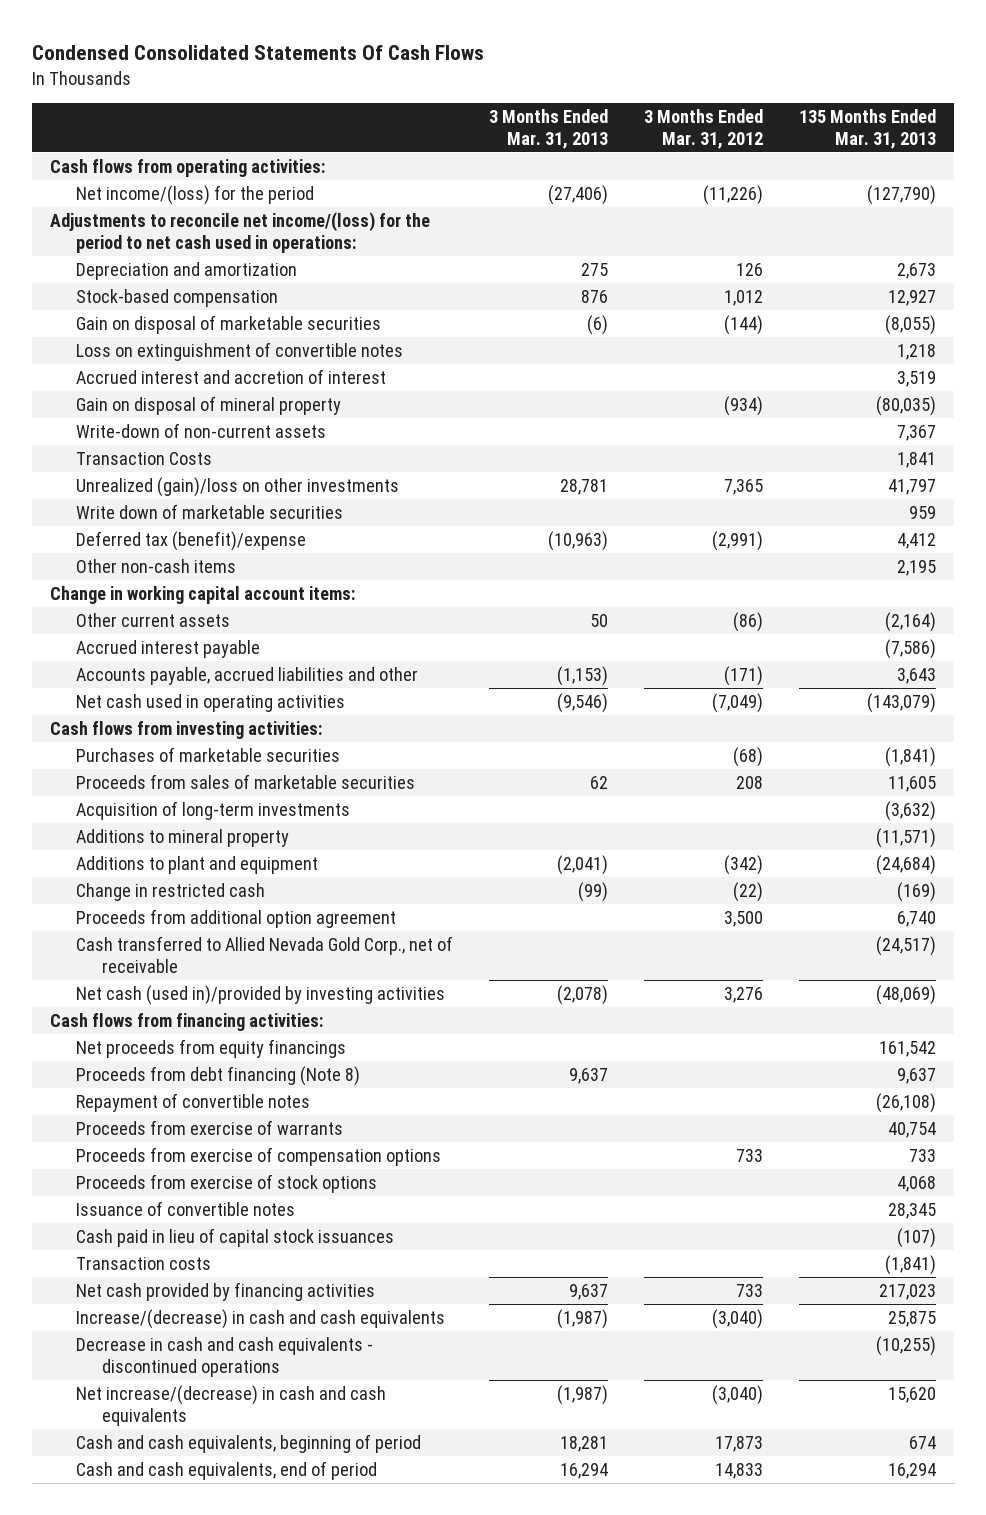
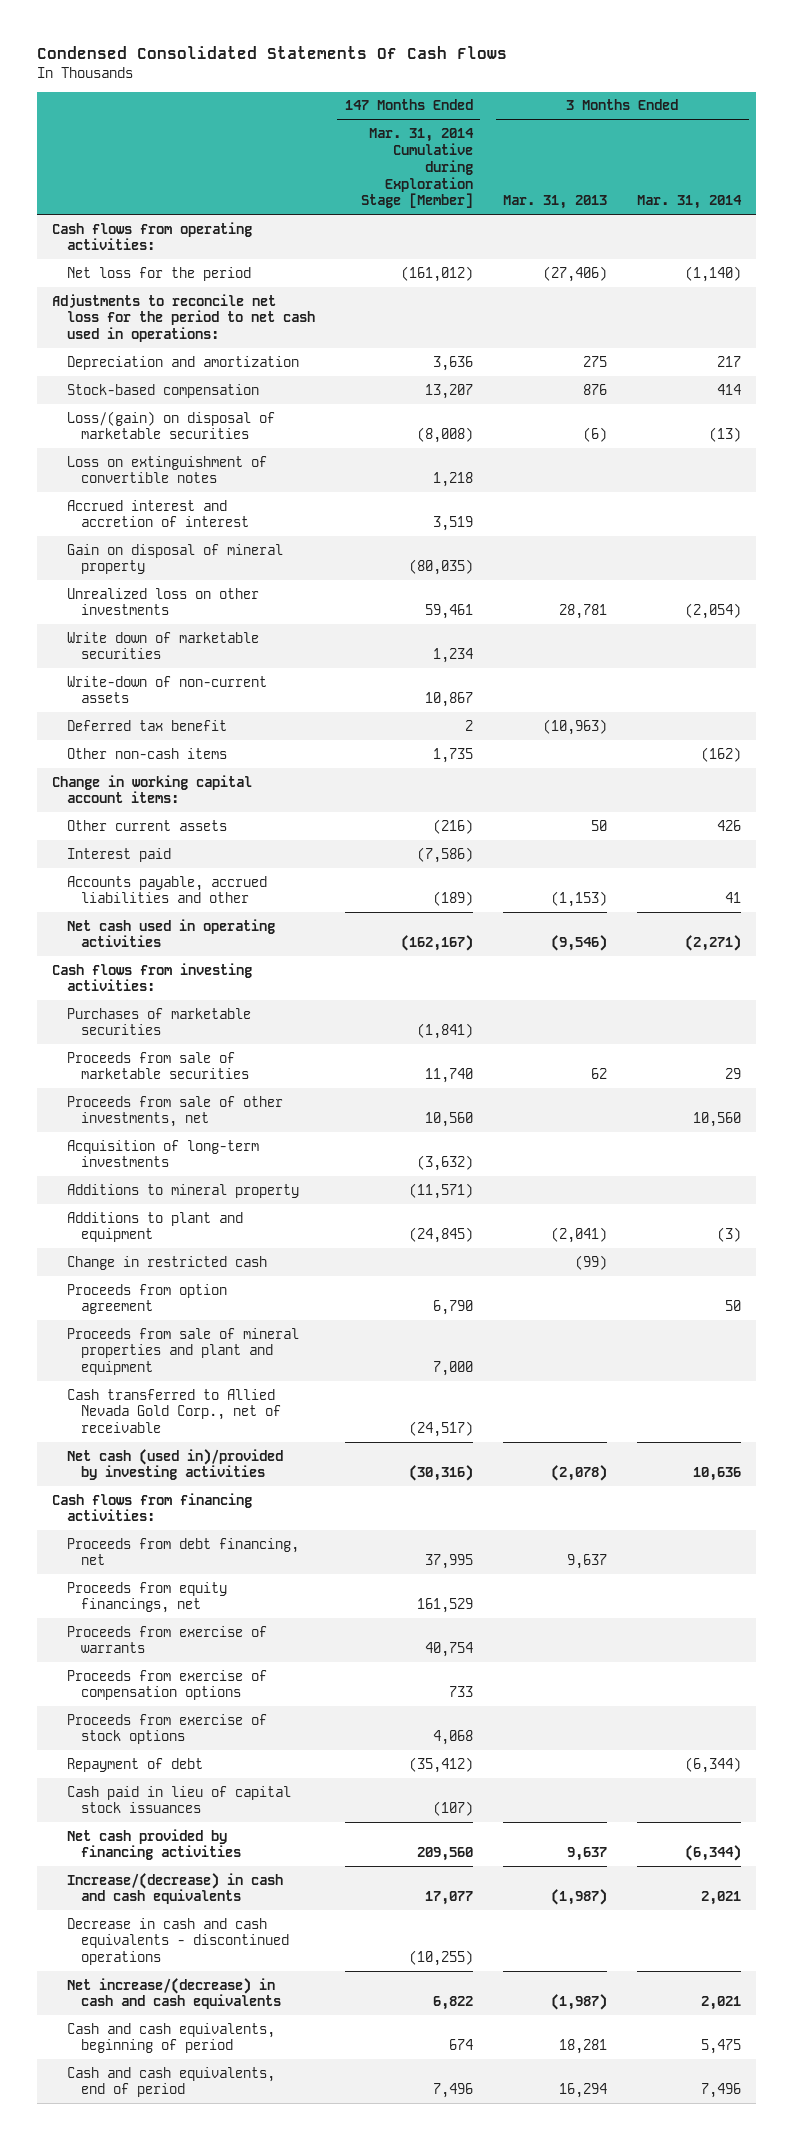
- | 3 Months Ended Mar. 31, 2013 | 3 Months Ended Mar. 31, 2012 | 135 Months Ended Mar. 31, 2013
+ | 147 Months Ended Mar. 31, 2014 Cumulative during Exploration Stage [Member] | 3 Months Ended Mar. 31, 2013 | 3 Months Ended Mar. 31, 2014
- Net income/(loss) for the period | (27,406) | (11,226) | (127,790)
- Adjustments to reconcile net income/(loss) for the period to net cash used in operations:
+ Net loss for the period | (161,012) | (27,406) | (1,140)
+ Adjustments to reconcile net loss for the period to net cash used in operations:
- Gain on disposal of marketable securities | (6) | (144) | (8,055)
+ Loss/(gain) on disposal of marketable securities | (8,008) | (6) | (13)
- Transaction Costs | | | 1,841
- Unrealized (gain)/loss on other investments | 28,781 | 7,365 | 41,797
+ Unrealized loss on other investments | 59,461 | 28,781 | (2,054)
- Deferred tax (benefit)/expense | (10,963) | (2,991) | 4,412
moved down: Write-down of non-current assets | 10,867 | |
+ Deferred tax benefit | 2 | (10,963) |
- Accrued interest payable | | | (7,586)
+ Interest paid | (7,586) | |
- Proceeds from sales of marketable securities | 62 | 208 | 11,605
+ Proceeds from sale of marketable securities | 11,740 | 62 | 29
+ Proceeds from sale of other investments, net | 10,560 | | 10,560
- Proceeds from additional option agreement | | 3,500 | 6,740
+ Proceeds from option agreement | 6,790 | | 50
+ Proceeds from sale of mineral properties and plant and equipment | 7,000 | |
- Net proceeds from equity financings | | | 161,542
- Proceeds from debt financing (Note 8) | 9,637 | | 9,637
- Repayment of convertible notes | | | (26,108)
+ Proceeds from debt financing, net | 37,995 | 9,637 |
+ Proceeds from equity financings, net | 161,529 | |
- Issuance of convertible notes | | | 28,345
+ Repayment of debt | (35,412) | | (6,344)
- Transaction costs | | | (1,841)

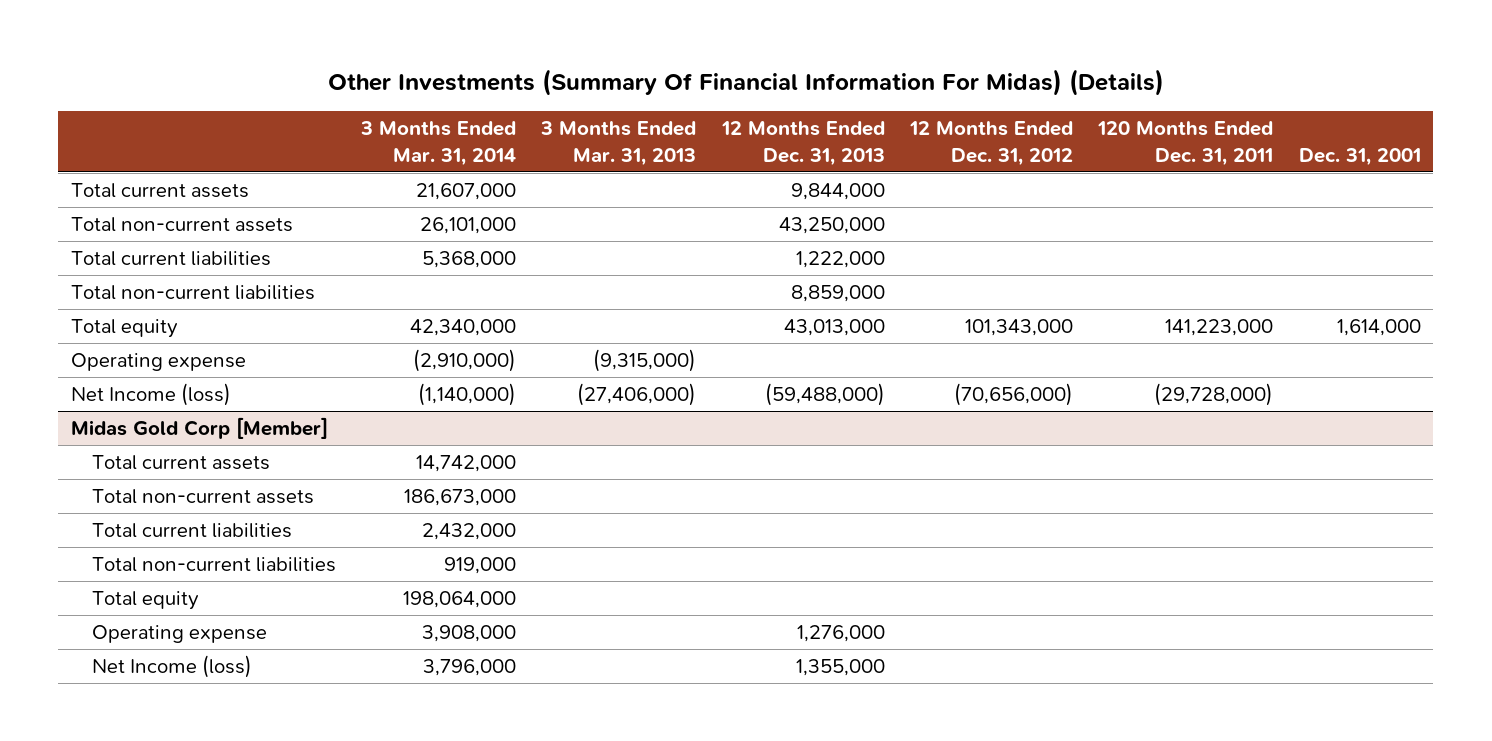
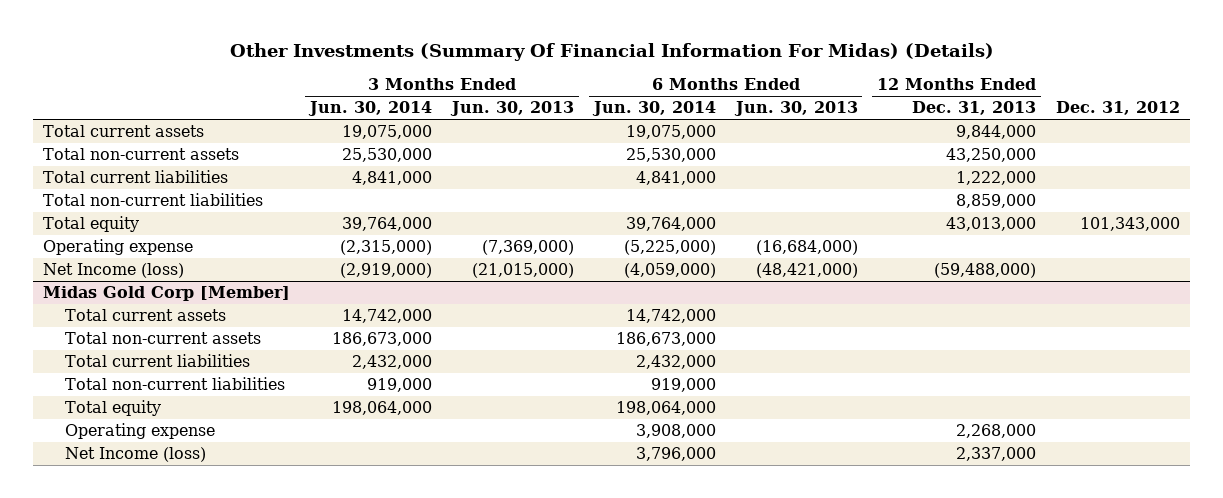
- | 3 Months Ended Mar. 31, 2014 | 3 Months Ended Mar. 31, 2013 | 12 Months Ended Dec. 31, 2013 | 12 Months Ended Dec. 31, 2012 | 120 Months Ended Dec. 31, 2011 | Dec. 31, 2001
+ | 3 Months Ended Jun. 30, 2014 | 3 Months Ended Jun. 30, 2013 | 6 Months Ended Jun. 30, 2014 | 6 Months Ended Jun. 30, 2013 | 12 Months Ended Dec. 31, 2013 | Dec. 31, 2012
@ Midas Gold Corp [Member]
- Operating expense | 3,908,000 | | 1,276,000 | | |
- Net Income (loss) | 3,796,000 | | 1,355,000 | | |
+ Operating expense | | | 3,908,000 | | 2,268,000 |
+ Net Income (loss) | | | 3,796,000 | | 2,337,000 |

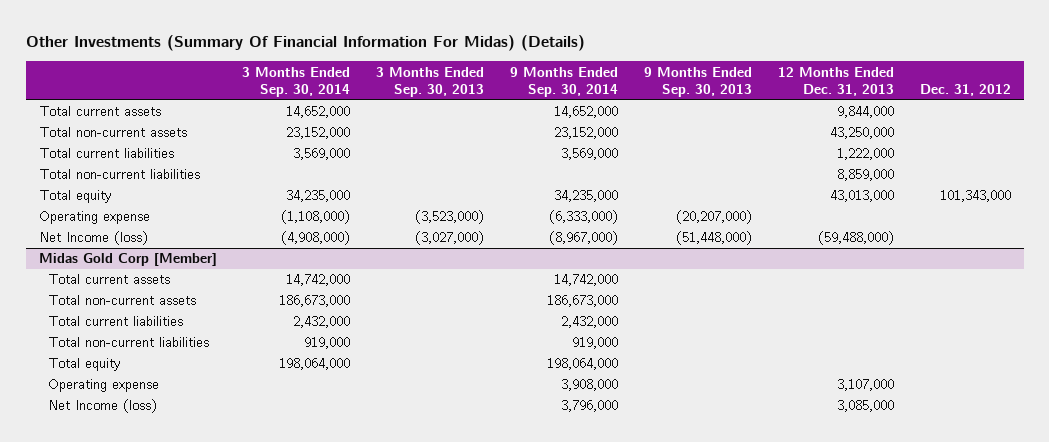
- | 3 Months Ended Jun. 30, 2014 | 3 Months Ended Jun. 30, 2013 | 6 Months Ended Jun. 30, 2014 | 6 Months Ended Jun. 30, 2013 | 12 Months Ended Dec. 31, 2013 | Dec. 31, 2012
+ | 3 Months Ended Sep. 30, 2014 | 3 Months Ended Sep. 30, 2013 | 9 Months Ended Sep. 30, 2014 | 9 Months Ended Sep. 30, 2013 | 12 Months Ended Dec. 31, 2013 | Dec. 31, 2012
@ Midas Gold Corp [Member]
- Operating expense | | | 3,908,000 | | 2,268,000 |
- Net Income (loss) | | | 3,796,000 | | 2,337,000 |
+ Operating expense | | | 3,908,000 | | 3,107,000 |
+ Net Income (loss) | | | 3,796,000 | | 3,085,000 |

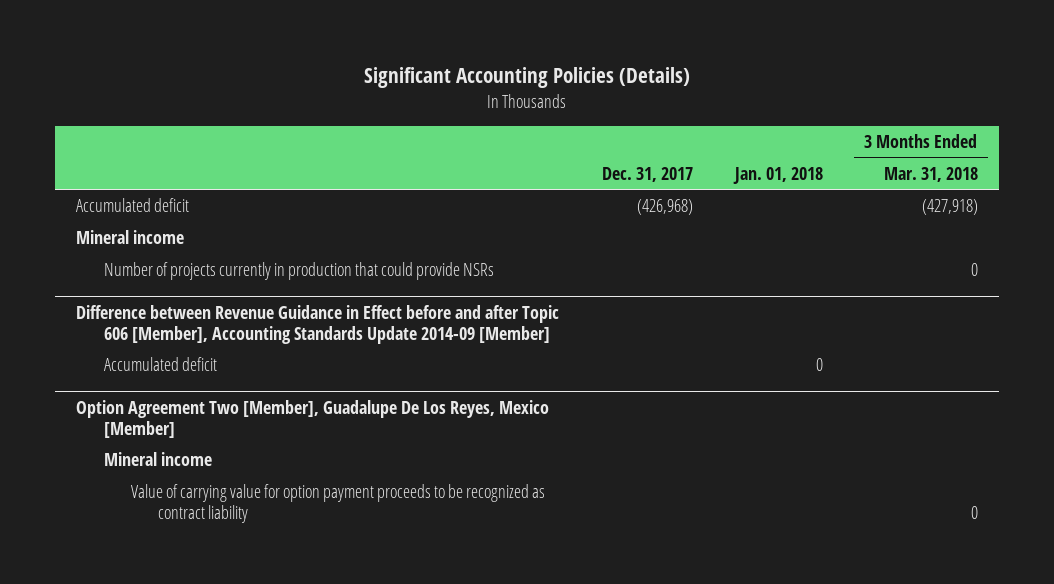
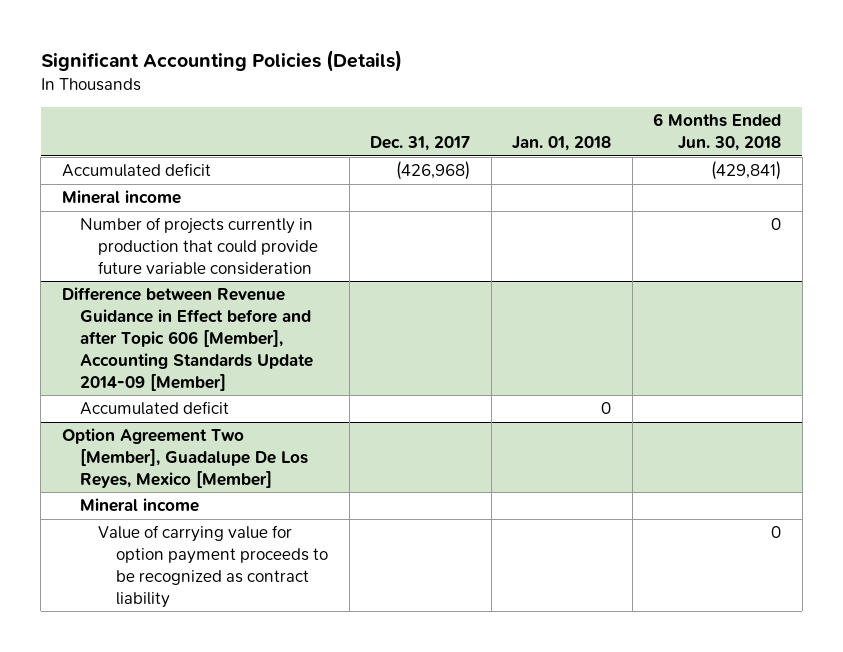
- | Dec. 31, 2017 | Jan. 01, 2018 | 3 Months Ended Mar. 31, 2018
+ | Dec. 31, 2017 | Jan. 01, 2018 | 6 Months Ended Jun. 30, 2018
- Number of projects currently in production that could provide NSRs | | | 0
+ Number of projects currently in production that could provide future variable consideration | | | 0

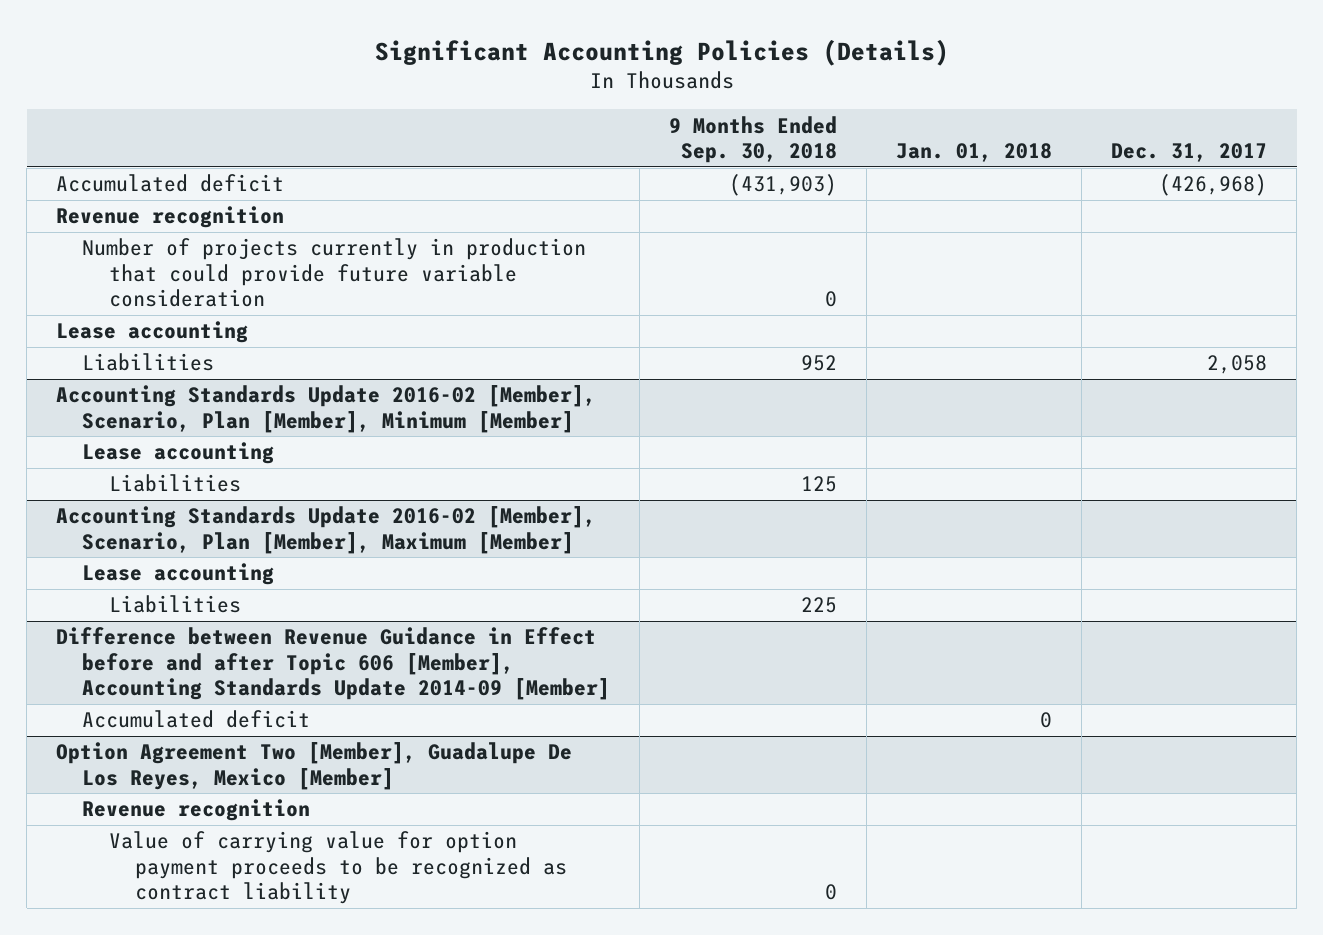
- | Dec. 31, 2017 | Jan. 01, 2018 | 6 Months Ended Jun. 30, 2018
+ | 9 Months Ended Sep. 30, 2018 | Jan. 01, 2018 | Dec. 31, 2017
- Mineral income
+ Revenue recognition
+ Lease accounting
+ Liabilities | 952 | | 2,058
+ Accounting Standards Update 2016-02 [Member], Scenario, Plan [Member], Minimum [Member]
+ Lease accounting
+ Liabilities | 125 | |
+ Accounting Standards Update 2016-02 [Member], Scenario, Plan [Member], Maximum [Member]
+ Lease accounting
+ Liabilities | 225 | |
@ Option Agreement Two [Member], Guadalupe De Los Reyes, Mexico [Member]
- Mineral income
+ Revenue recognition

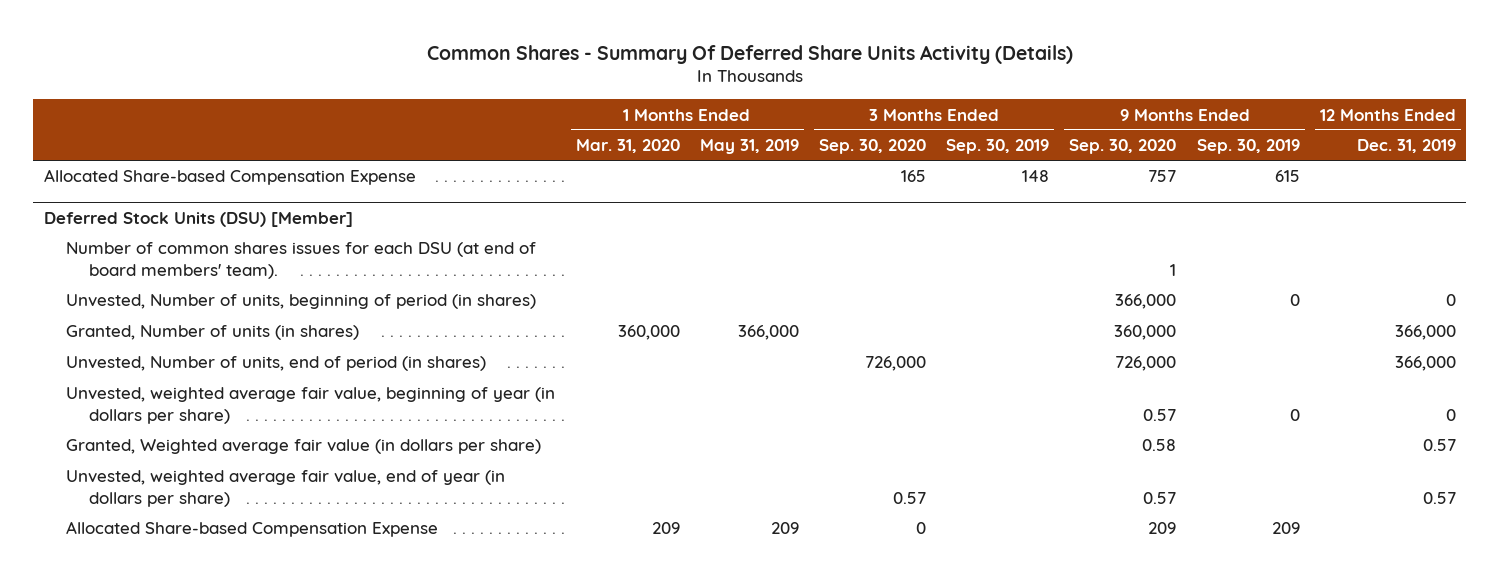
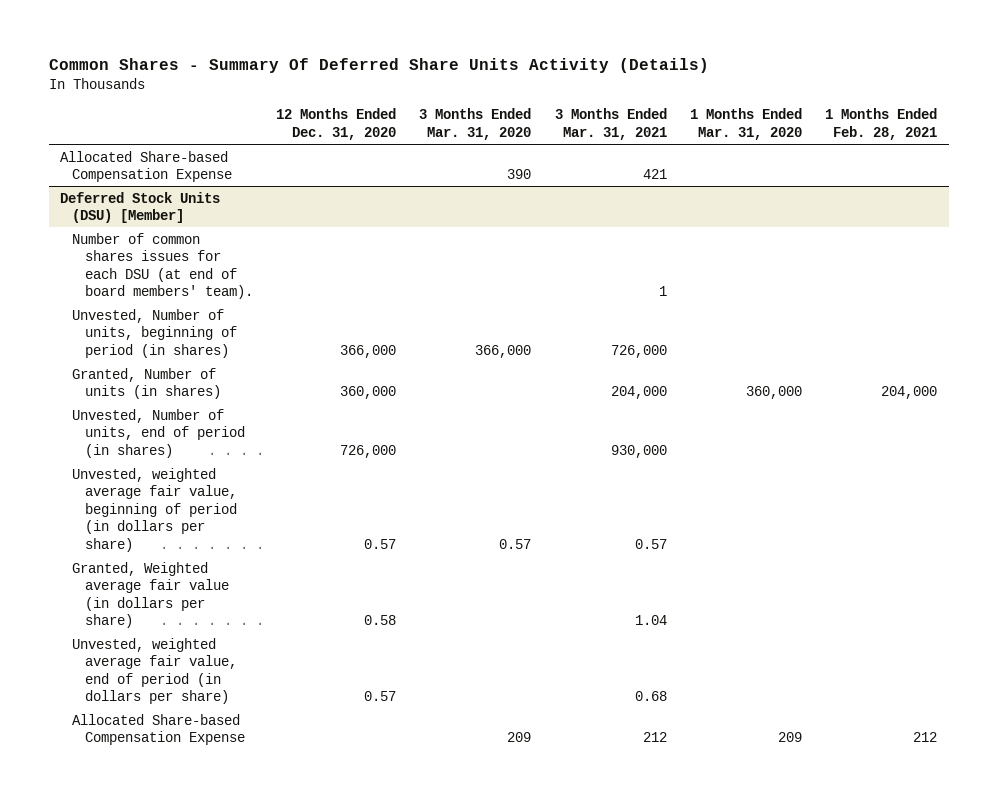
- | 1 Months Ended Mar. 31, 2020 | 1 Months Ended May 31, 2019 | 3 Months Ended Sep. 30, 2020 | 3 Months Ended Sep. 30, 2019 | 9 Months Ended Sep. 30, 2020 | 9 Months Ended Sep. 30, 2019 | 12 Months Ended Dec. 31, 2019
+ | 12 Months Ended Dec. 31, 2020 | 3 Months Ended Mar. 31, 2020 | 3 Months Ended Mar. 31, 2021 | 1 Months Ended Mar. 31, 2020 | 1 Months Ended Feb. 28, 2021
@ Deferred Stock Units (DSU) [Member]
- Unvested, weighted average fair value, beginning of year (in dollars per share) | | | | | 0.57 | 0 | 0
+ Unvested, weighted average fair value, beginning of period (in dollars per share) | 0.57 | 0.57 | 0.57 | |
- Unvested, weighted average fair value, end of year (in dollars per share) | | | 0.57 | | 0.57 | | 0.57
+ Unvested, weighted average fair value, end of period (in dollars per share) | 0.57 | | 0.68 | |

